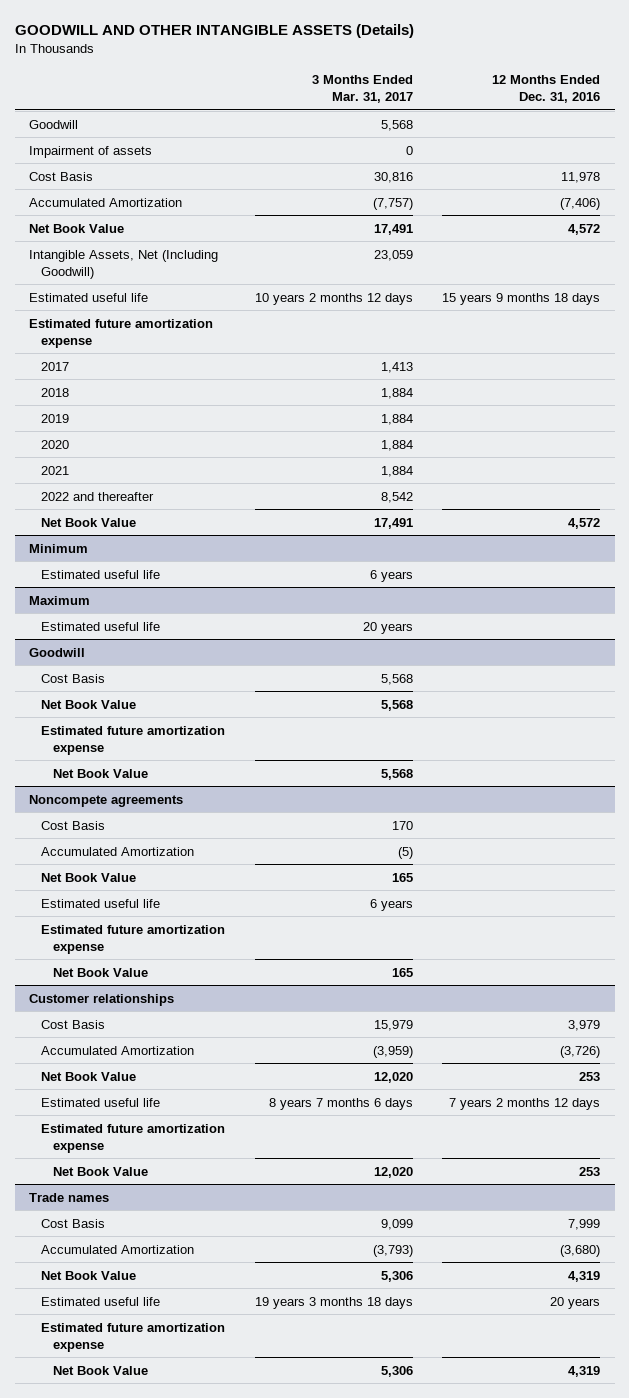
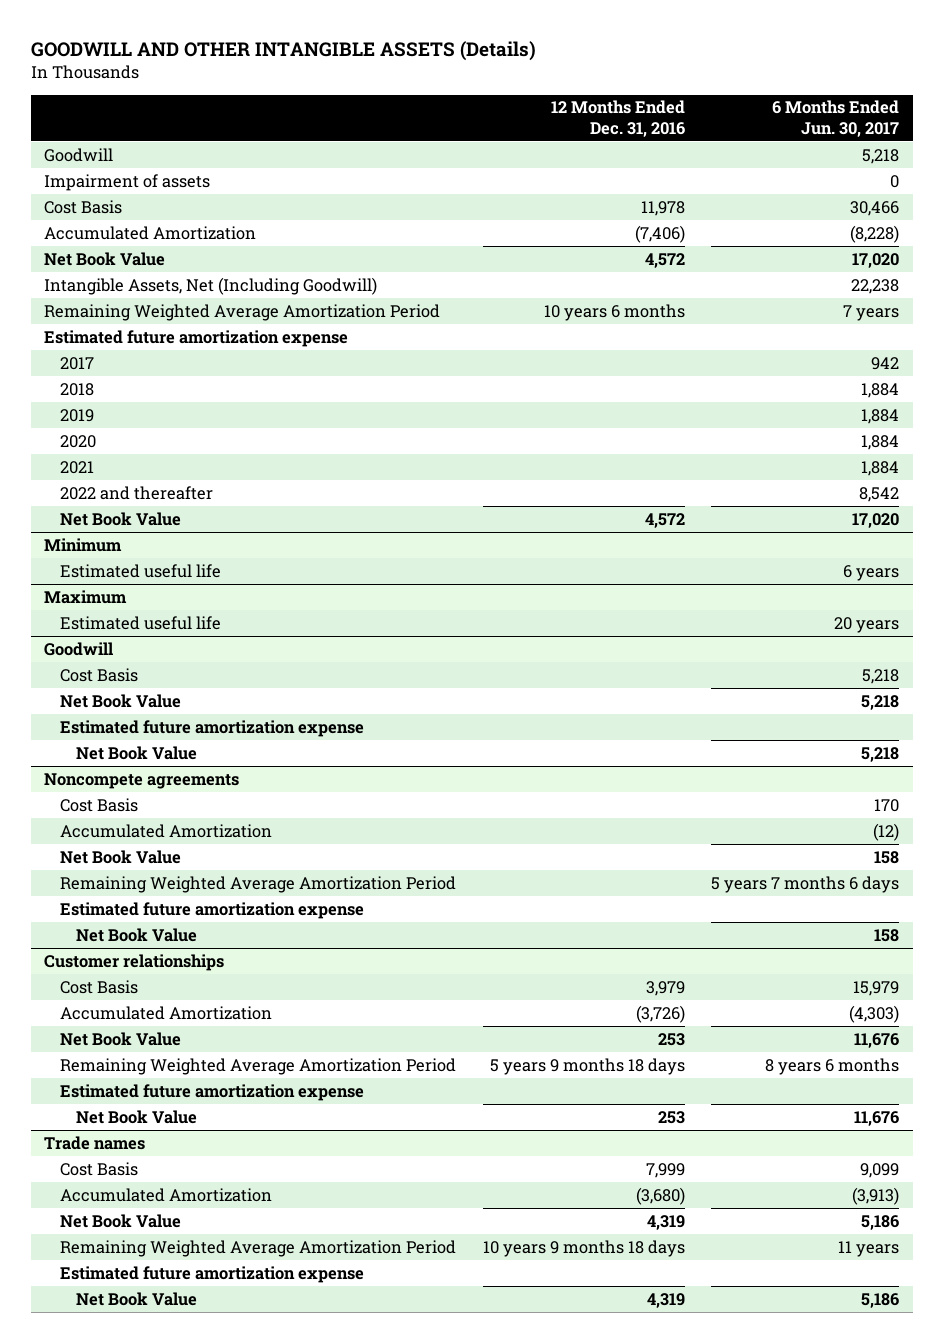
- | 3 Months Ended Mar. 31, 2017 | 12 Months Ended Dec. 31, 2016
+ | 12 Months Ended Dec. 31, 2016 | 6 Months Ended Jun. 30, 2017
- Estimated useful life | 10 years 2 months 12 days | 15 years 9 months 18 days
+ Remaining Weighted Average Amortization Period | 10 years 6 months | 7 years
@ Noncompete agreements
- Estimated useful life | 6 years |
+ Remaining Weighted Average Amortization Period | | 5 years 7 months 6 days
@ Customer relationships
- Estimated useful life | 8 years 7 months 6 days | 7 years 2 months 12 days
+ Remaining Weighted Average Amortization Period | 5 years 9 months 18 days | 8 years 6 months
@ Trade names
- Estimated useful life | 19 years 3 months 18 days | 20 years
+ Remaining Weighted Average Amortization Period | 10 years 9 months 18 days | 11 years

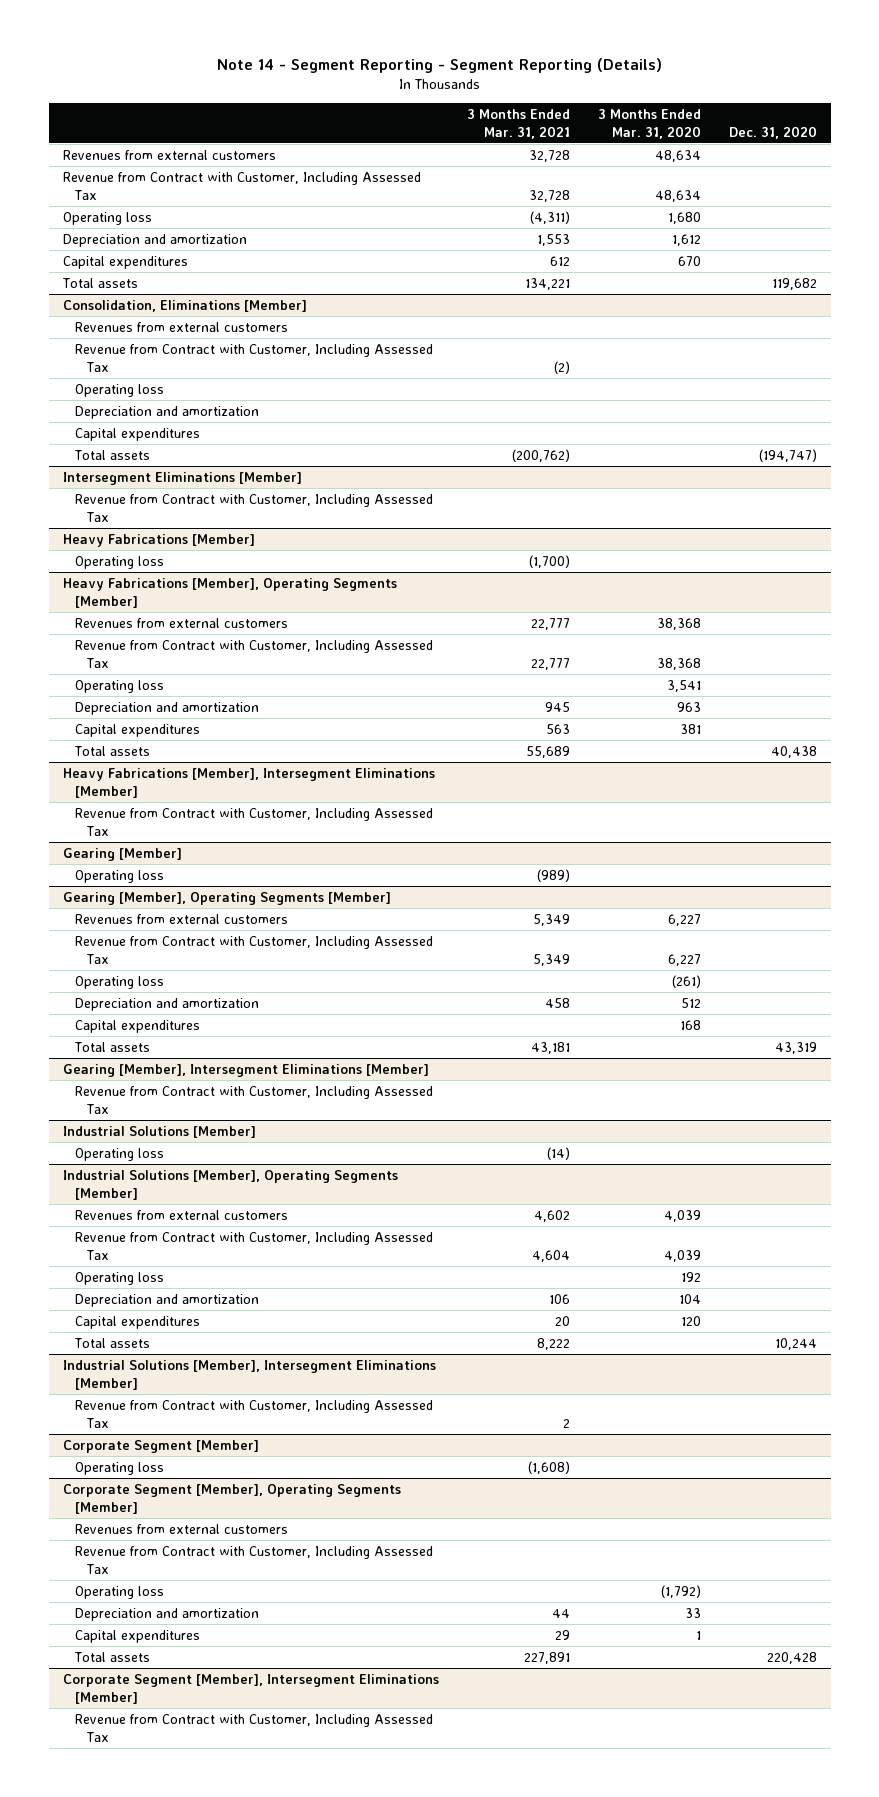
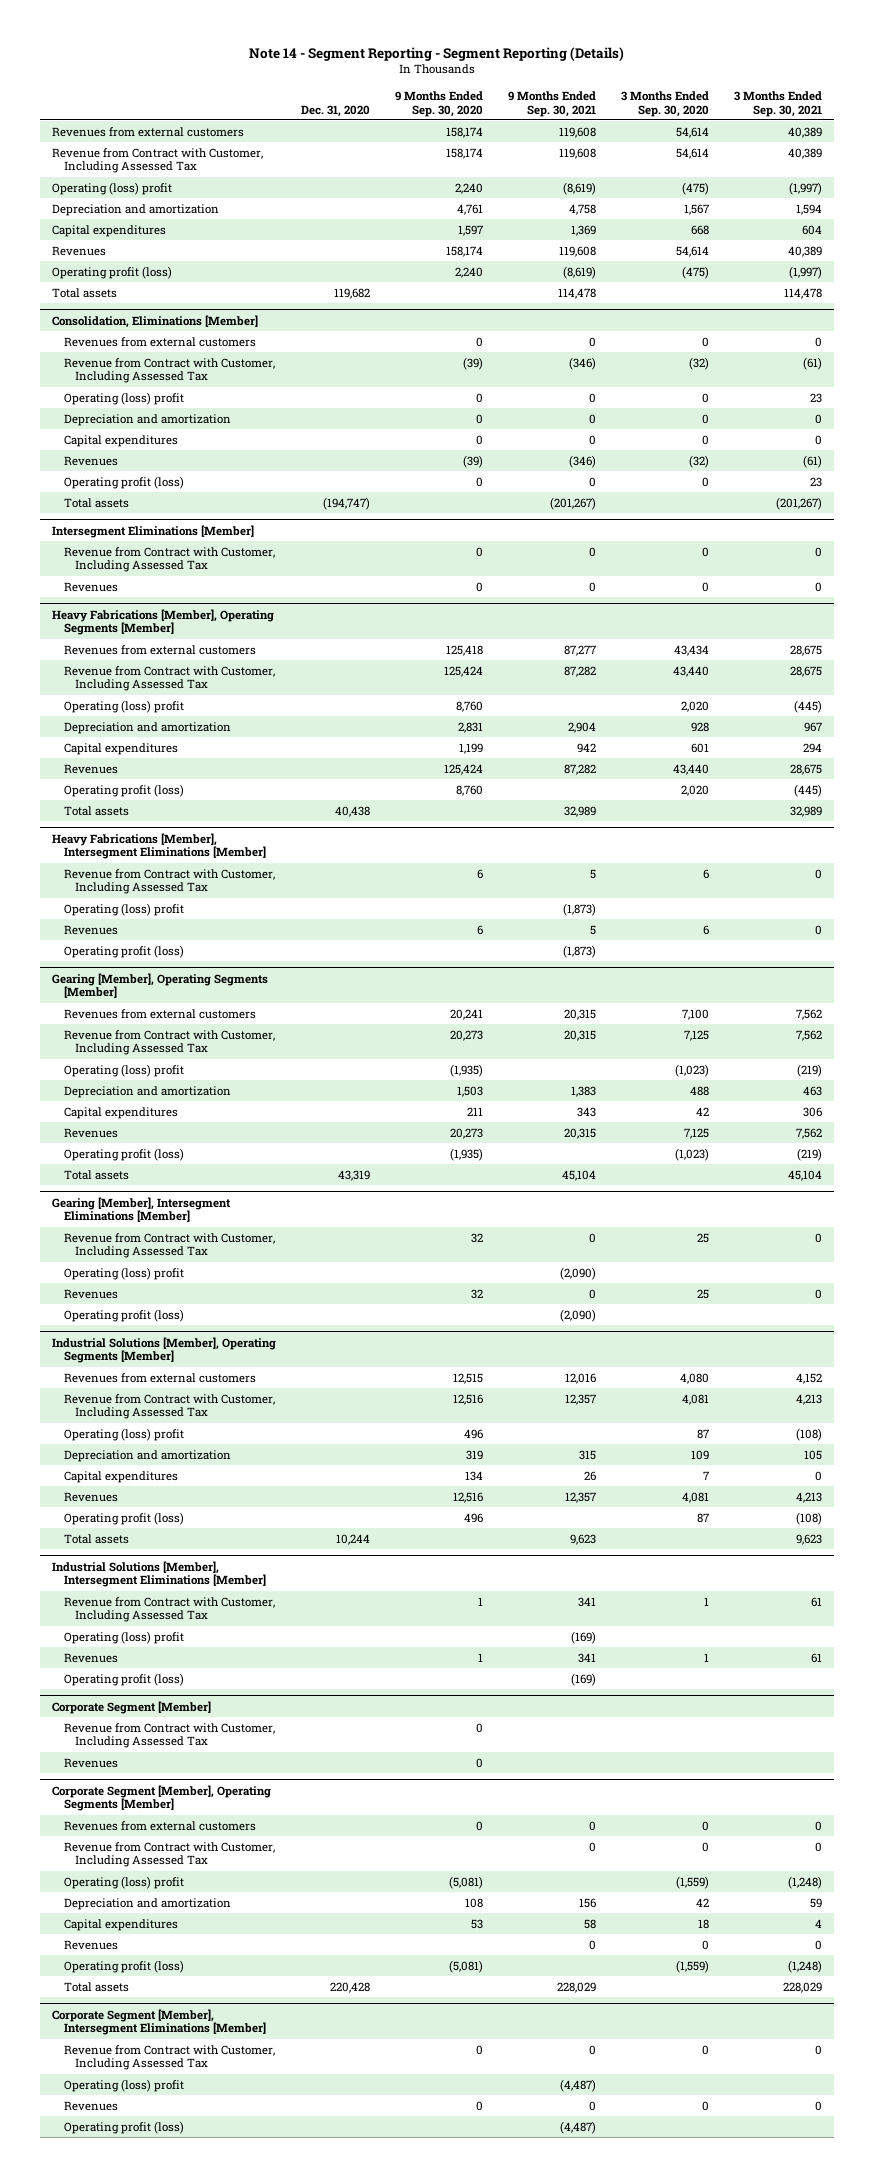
- | 3 Months Ended Mar. 31, 2021 | 3 Months Ended Mar. 31, 2020 | Dec. 31, 2020
+ | Dec. 31, 2020 | 9 Months Ended Sep. 30, 2020 | 9 Months Ended Sep. 30, 2021 | 3 Months Ended Sep. 30, 2020 | 3 Months Ended Sep. 30, 2021
- Operating loss | (4,311) | 1,680 |
+ Operating (loss) profit | | 2,240 | (8,619) | (475) | (1,997)
+ Revenues | | 158,174 | 119,608 | 54,614 | 40,389
+ Operating profit (loss) | | 2,240 | (8,619) | (475) | (1,997)
@ Consolidation, Eliminations [Member]
- Operating loss
+ Operating (loss) profit | | 0 | 0 | 0 | 23
+ Revenues | | (39) | (346) | (32) | (61)
+ Operating profit (loss) | | 0 | 0 | 0 | 23
- Heavy Fabrications [Member]
- Operating loss | (1,700) | |
@ Intersegment Eliminations [Member]
+ Revenues | | 0 | 0 | 0 | 0
@ Heavy Fabrications [Member], Operating Segments [Member]
- Operating loss | | 3,541 |
+ Operating (loss) profit | | 8,760 | | 2,020 | (445)
+ Revenues | | 125,424 | 87,282 | 43,440 | 28,675
+ Operating profit (loss) | | 8,760 | | 2,020 | (445)
- Gearing [Member]
- Operating loss | (989) | |
@ Heavy Fabrications [Member], Intersegment Eliminations [Member]
+ Operating (loss) profit | | | (1,873) | |
+ Revenues | | 6 | 5 | 6 | 0
+ Operating profit (loss) | | | (1,873) | |
@ Gearing [Member], Operating Segments [Member]
- Operating loss | | (261) |
+ Operating (loss) profit | | (1,935) | | (1,023) | (219)
+ Revenues | | 20,273 | 20,315 | 7,125 | 7,562
+ Operating profit (loss) | | (1,935) | | (1,023) | (219)
- Industrial Solutions [Member]
- Operating loss | (14) | |
@ Gearing [Member], Intersegment Eliminations [Member]
+ Operating (loss) profit | | | (2,090) | |
+ Revenues | | 32 | 0 | 25 | 0
+ Operating profit (loss) | | | (2,090) | |
@ Industrial Solutions [Member], Operating Segments [Member]
- Operating loss | | 192 |
+ Operating (loss) profit | | 496 | | 87 | (108)
+ Revenues | | 12,516 | 12,357 | 4,081 | 4,213
+ Operating profit (loss) | | 496 | | 87 | (108)
@ Industrial Solutions [Member], Intersegment Eliminations [Member]
+ Operating (loss) profit | | | (169) | |
+ Revenues | | 1 | 341 | 1 | 61
+ Operating profit (loss) | | | (169) | |
@ Corporate Segment [Member]
- Operating loss | (1,608) | |
+ Revenue from Contract with Customer, Including Assessed Tax | | 0 | | |
+ Revenues | | 0 | | |
@ Corporate Segment [Member], Operating Segments [Member]
- Operating loss | | (1,792) |
+ Operating (loss) profit | | (5,081) | | (1,559) | (1,248)
+ Revenues | | | 0 | 0 | 0
+ Operating profit (loss) | | (5,081) | | (1,559) | (1,248)
@ Corporate Segment [Member], Intersegment Eliminations [Member]
+ Operating (loss) profit | | | (4,487) | |
+ Revenues | | 0 | 0 | 0 | 0
+ Operating profit (loss) | | | (4,487) | |

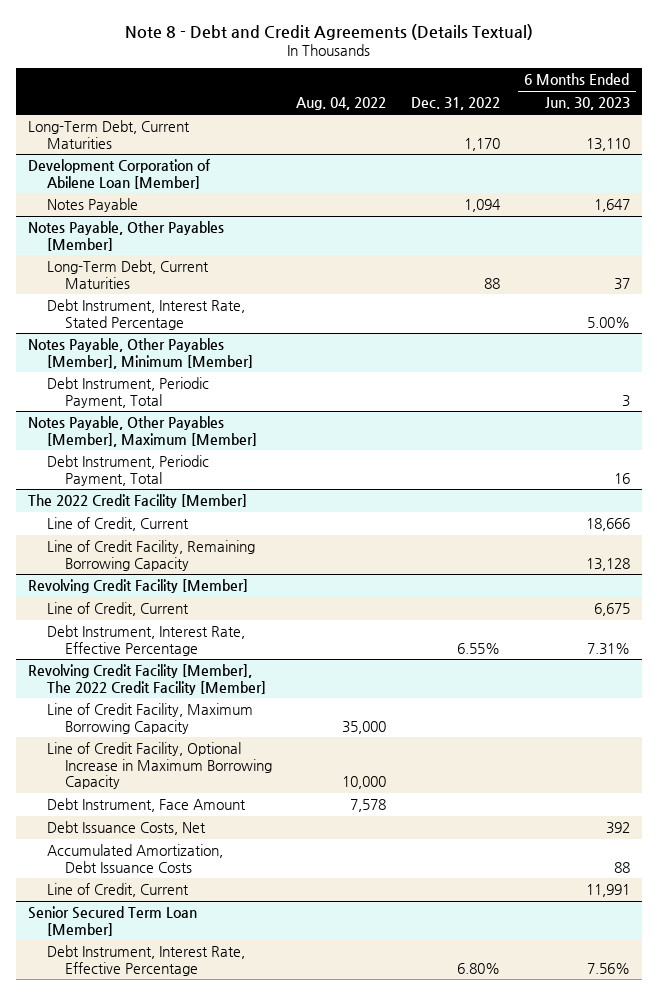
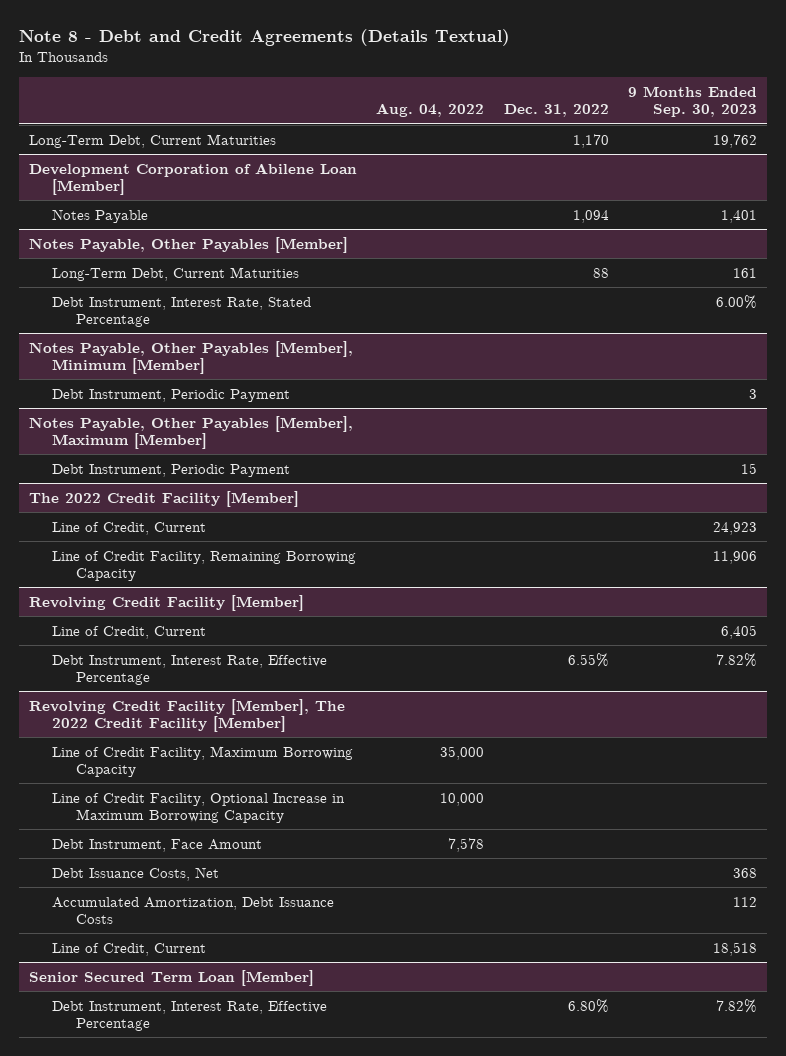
- | Aug. 04, 2022 | Dec. 31, 2022 | 6 Months Ended Jun. 30, 2023
+ | Aug. 04, 2022 | Dec. 31, 2022 | 9 Months Ended Sep. 30, 2023
@ Notes Payable, Other Payables [Member], Minimum [Member]
- Debt Instrument, Periodic Payment, Total | | | 3
+ Debt Instrument, Periodic Payment | | | 3
@ Notes Payable, Other Payables [Member], Maximum [Member]
- Debt Instrument, Periodic Payment, Total | | | 16
+ Debt Instrument, Periodic Payment | | | 15

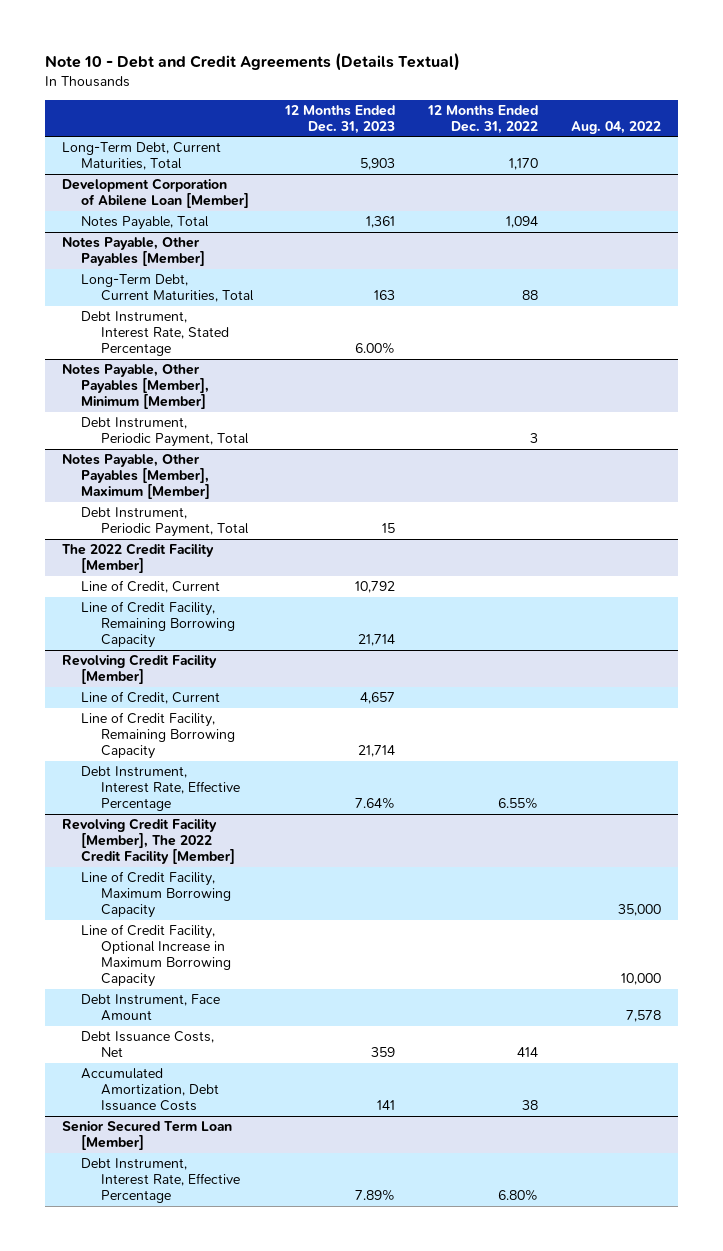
- Note 8 - Debt and Credit Agreements (Details Textual)
+ Note 10 - Debt and Credit Agreements (Details Textual)
- | Aug. 04, 2022 | Dec. 31, 2022 | 9 Months Ended Sep. 30, 2023
+ | 12 Months Ended Dec. 31, 2023 | 12 Months Ended Dec. 31, 2022 | Aug. 04, 2022
- Long-Term Debt, Current Maturities | | 1,170 | 19,762
+ Long-Term Debt, Current Maturities, Total | 5,903 | 1,170 |
@ Development Corporation of Abilene Loan [Member]
- Notes Payable | | 1,094 | 1,401
+ Notes Payable, Total | 1,361 | 1,094 |
@ Notes Payable, Other Payables [Member]
- Long-Term Debt, Current Maturities | | 88 | 161
+ Long-Term Debt, Current Maturities, Total | 163 | 88 |
@ Notes Payable, Other Payables [Member], Minimum [Member]
- Debt Instrument, Periodic Payment | | | 3
+ Debt Instrument, Periodic Payment, Total | | 3 |
@ Notes Payable, Other Payables [Member], Maximum [Member]
- Debt Instrument, Periodic Payment | | | 15
+ Debt Instrument, Periodic Payment, Total | 15 | |
@ Revolving Credit Facility [Member]
+ Line of Credit Facility, Remaining Borrowing Capacity | 21,714 | |
@ Revolving Credit Facility [Member], The 2022 Credit Facility [Member]
- Line of Credit, Current | | | 18,518

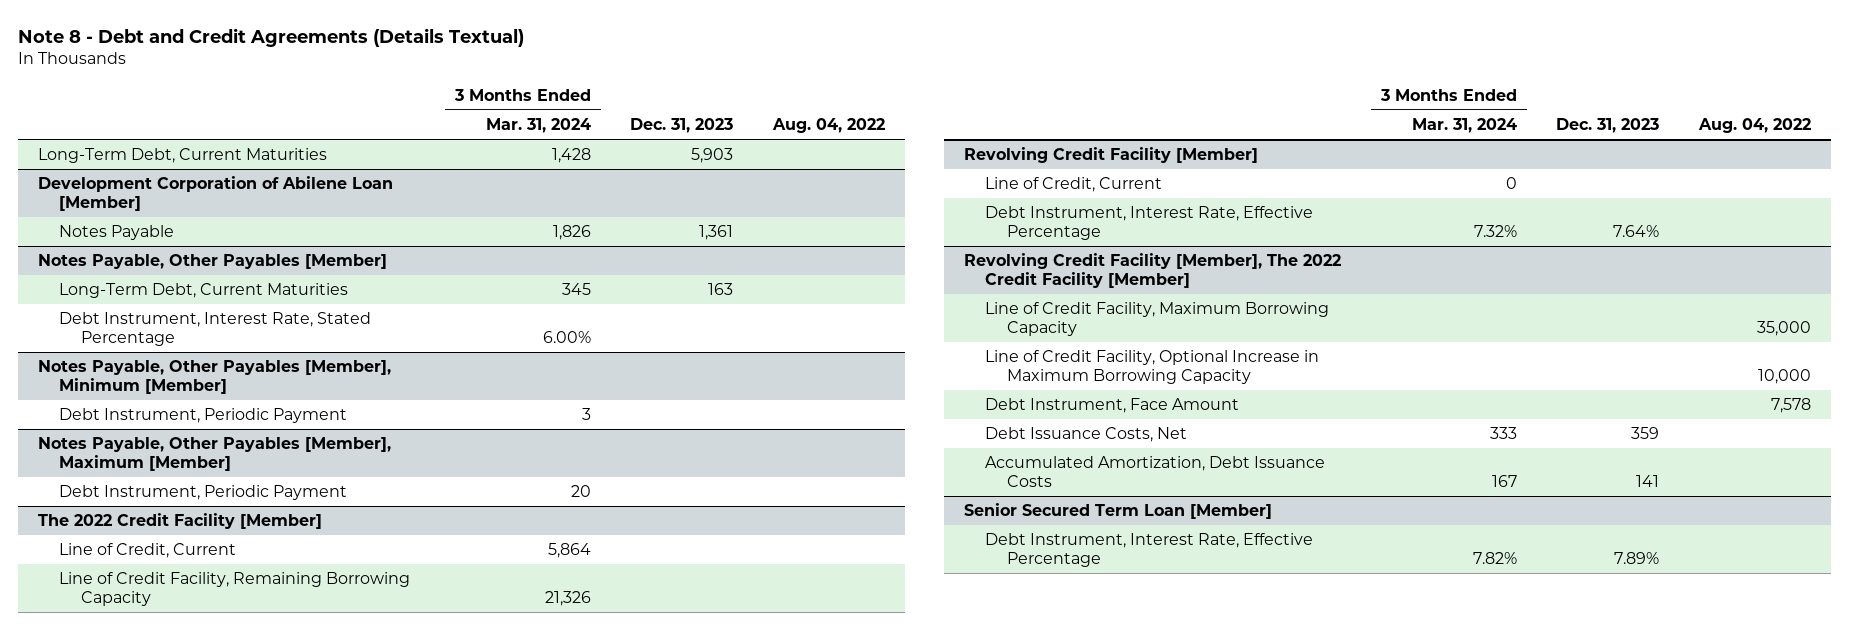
- Note 10 - Debt and Credit Agreements (Details Textual)
+ Note 8 - Debt and Credit Agreements (Details Textual)
- | 12 Months Ended Dec. 31, 2023 | 12 Months Ended Dec. 31, 2022 | Aug. 04, 2022
+ | 3 Months Ended Mar. 31, 2024 | Dec. 31, 2023 | Aug. 04, 2022
- Long-Term Debt, Current Maturities, Total | 5,903 | 1,170 |
+ Long-Term Debt, Current Maturities | 1,428 | 5,903 |
@ Development Corporation of Abilene Loan [Member]
- Notes Payable, Total | 1,361 | 1,094 |
+ Notes Payable | 1,826 | 1,361 |
@ Notes Payable, Other Payables [Member]
- Long-Term Debt, Current Maturities, Total | 163 | 88 |
+ Long-Term Debt, Current Maturities | 345 | 163 |
@ Notes Payable, Other Payables [Member], Minimum [Member]
- Debt Instrument, Periodic Payment, Total | | 3 |
+ Debt Instrument, Periodic Payment | 3 | |
@ Notes Payable, Other Payables [Member], Maximum [Member]
- Debt Instrument, Periodic Payment, Total | 15 | |
+ Debt Instrument, Periodic Payment | 20 | |
@ Revolving Credit Facility [Member]
- Line of Credit Facility, Remaining Borrowing Capacity | 21,714 | |

